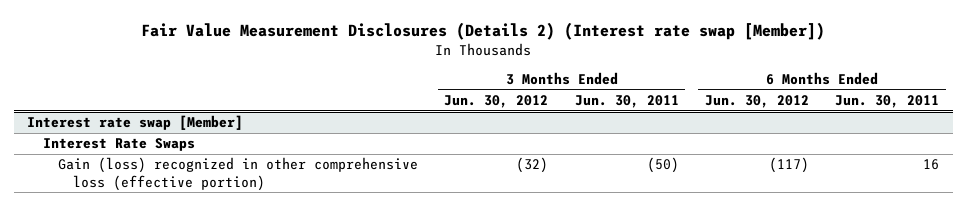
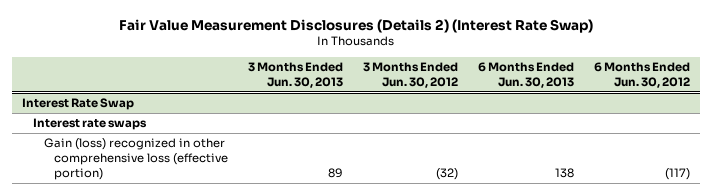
- Fair Value Measurement Disclosures (Details 2) (Interest rate swap [Member])
+ Fair Value Measurement Disclosures (Details 2) (Interest Rate Swap)
- | 3 Months Ended Jun. 30, 2012 | 3 Months Ended Jun. 30, 2011 | 6 Months Ended Jun. 30, 2012 | 6 Months Ended Jun. 30, 2011
+ | 3 Months Ended Jun. 30, 2013 | 3 Months Ended Jun. 30, 2012 | 6 Months Ended Jun. 30, 2013 | 6 Months Ended Jun. 30, 2012
- Interest rate swap [Member]
- Interest Rate Swaps
+ Interest Rate Swap
+ Interest rate swaps

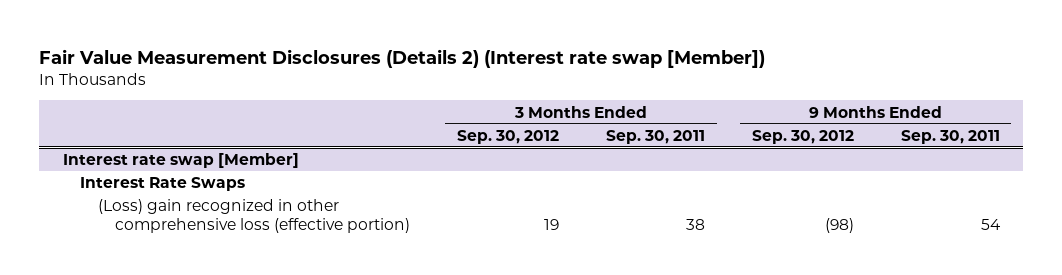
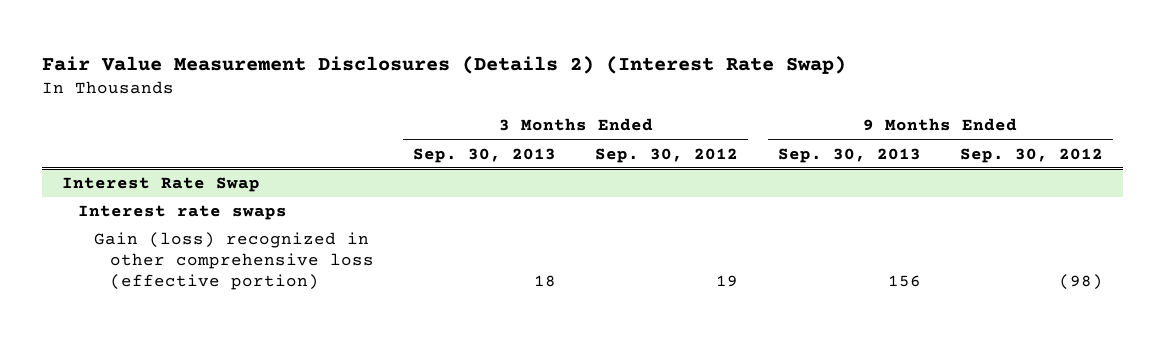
- Fair Value Measurement Disclosures (Details 2) (Interest rate swap [Member])
+ Fair Value Measurement Disclosures (Details 2) (Interest Rate Swap)
- | 3 Months Ended Sep. 30, 2012 | 3 Months Ended Sep. 30, 2011 | 9 Months Ended Sep. 30, 2012 | 9 Months Ended Sep. 30, 2011
+ | 3 Months Ended Sep. 30, 2013 | 3 Months Ended Sep. 30, 2012 | 9 Months Ended Sep. 30, 2013 | 9 Months Ended Sep. 30, 2012
- Interest rate swap [Member]
- Interest Rate Swaps
- (Loss) gain recognized in other comprehensive loss (effective portion) | 19 | 38 | (98) | 54
+ Interest Rate Swap
+ Interest rate swaps
+ Gain (loss) recognized in other comprehensive loss (effective portion) | 18 | 19 | 156 | (98)

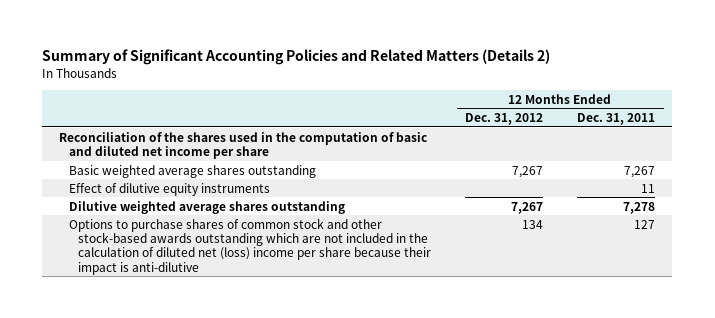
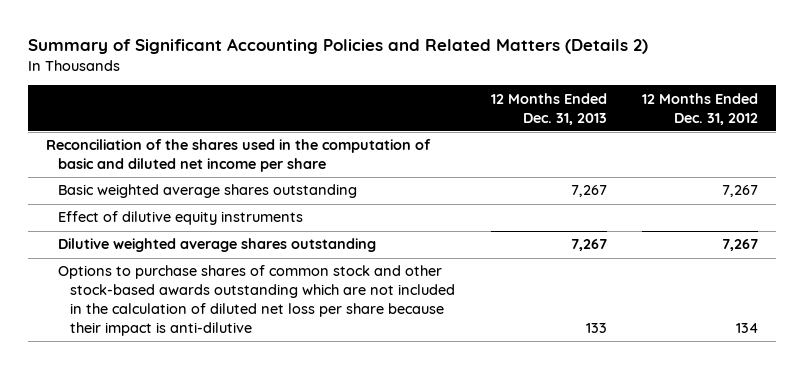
- | 12 Months Ended Dec. 31, 2012 | 12 Months Ended Dec. 31, 2011
+ | 12 Months Ended Dec. 31, 2013 | 12 Months Ended Dec. 31, 2012
- Options to purchase shares of common stock and other stock-based awards outstanding which are not included in the calculation of diluted net (loss) income per share because their impact is anti-dilutive | 134 | 127
+ Options to purchase shares of common stock and other stock-based awards outstanding which are not included in the calculation of diluted net loss per share because their impact is anti-dilutive | 133 | 134

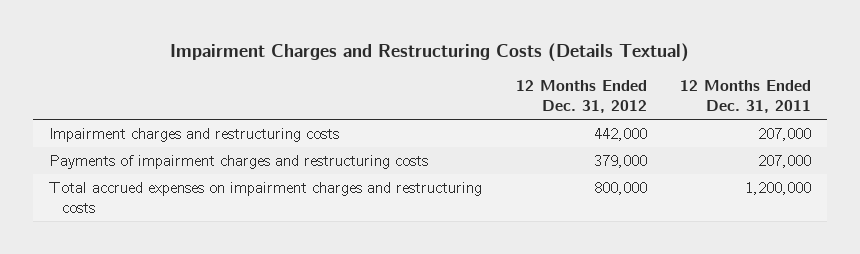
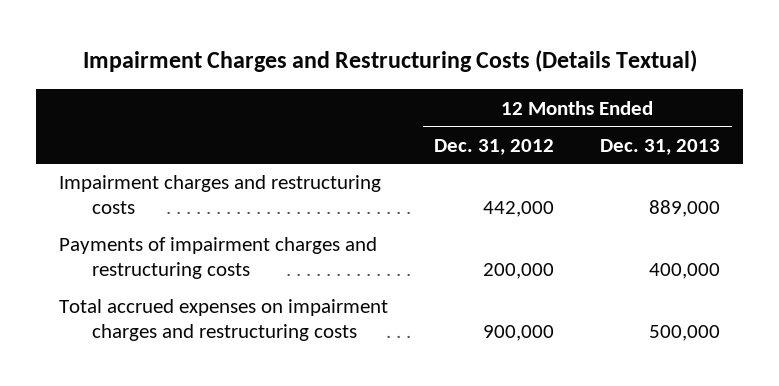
- | 12 Months Ended Dec. 31, 2012 | 12 Months Ended Dec. 31, 2011
+ | 12 Months Ended Dec. 31, 2012 | 12 Months Ended Dec. 31, 2013
- Payments of impairment charges and restructuring costs | 379,000 | 207,000
- Total accrued expenses on impairment charges and restructuring costs | 800,000 | 1,200,000
+ Payments of impairment charges and restructuring costs | 200,000 | 400,000
+ Total accrued expenses on impairment charges and restructuring costs | 900,000 | 500,000

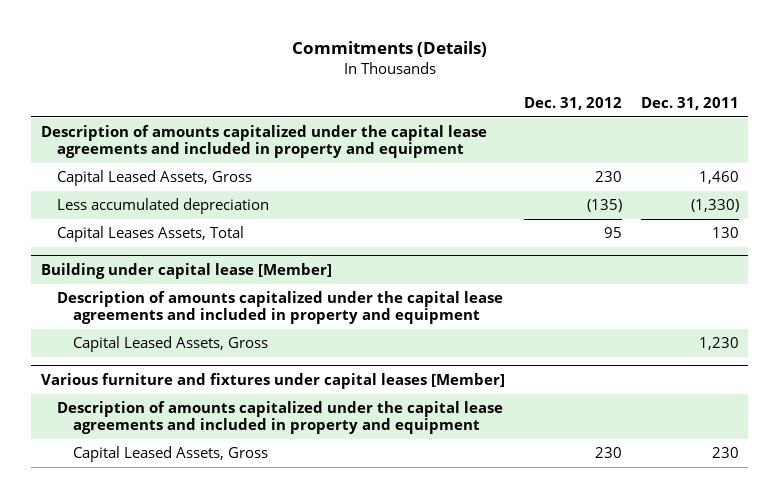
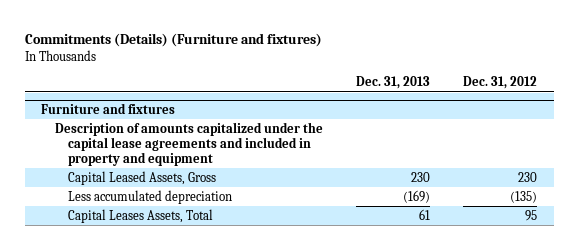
- Commitments (Details)
+ Commitments (Details) (Furniture and fixtures)
- | Dec. 31, 2012 | Dec. 31, 2011
+ | Dec. 31, 2013 | Dec. 31, 2012
+ Furniture and fixtures
- Building under capital lease [Member]
- Description of amounts capitalized under the capital lease agreements and included in property and equipment
- Capital Leased Assets, Gross | | 1,230
- Various furniture and fixtures under capital leases [Member]
- Description of amounts capitalized under the capital lease agreements and included in property and equipment
- Capital Leased Assets, Gross | 230 | 230

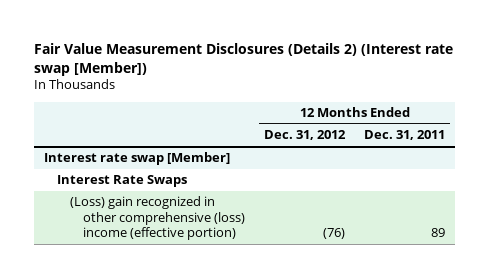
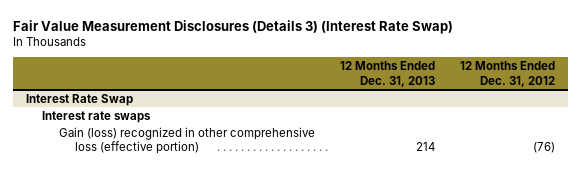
- Fair Value Measurement Disclosures (Details 2) (Interest rate swap [Member])
+ Fair Value Measurement Disclosures (Details 3) (Interest Rate Swap)
- | 12 Months Ended Dec. 31, 2012 | 12 Months Ended Dec. 31, 2011
+ | 12 Months Ended Dec. 31, 2013 | 12 Months Ended Dec. 31, 2012
- Interest rate swap [Member]
- Interest Rate Swaps
- (Loss) gain recognized in other comprehensive (loss) income (effective portion) | (76) | 89
+ Interest Rate Swap
+ Interest rate swaps
+ Gain (loss) recognized in other comprehensive loss (effective portion) | 214 | (76)

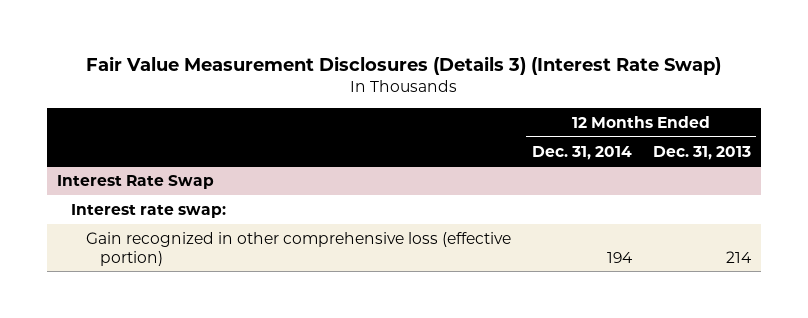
- | 12 Months Ended Dec. 31, 2013 | 12 Months Ended Dec. 31, 2012
+ | 12 Months Ended Dec. 31, 2014 | 12 Months Ended Dec. 31, 2013
@ Interest Rate Swap
- Interest rate swaps
- Gain (loss) recognized in other comprehensive loss (effective portion) | 214 | (76)
+ Interest rate swap:
+ Gain recognized in other comprehensive loss (effective portion) | 194 | 214

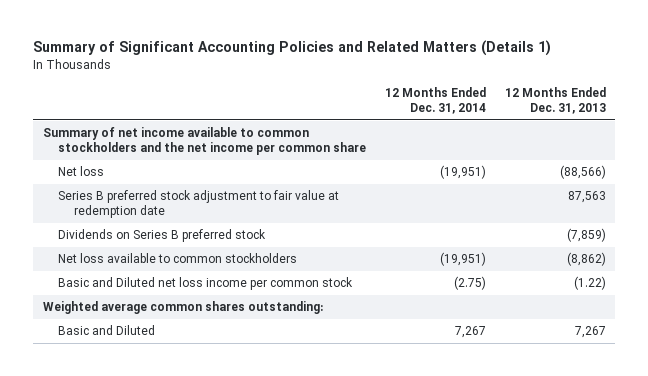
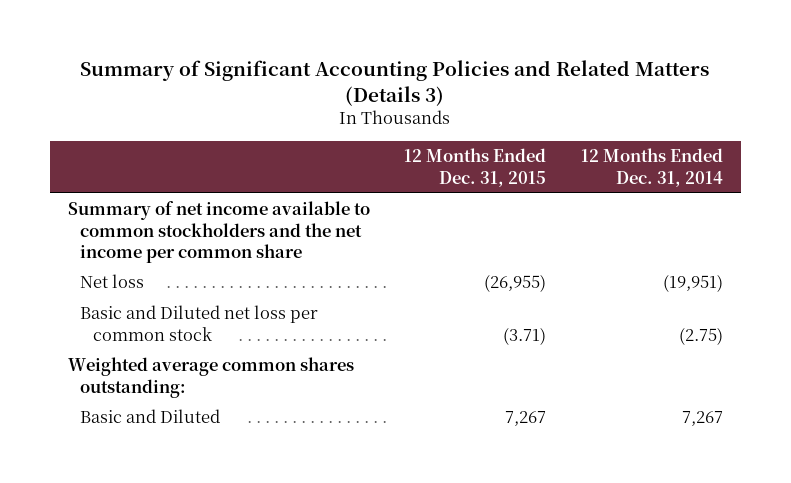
- Summary of Significant Accounting Policies and Related Matters (Details 1)
+ Summary of Significant Accounting Policies and Related Matters (Details 3)
- | 12 Months Ended Dec. 31, 2014 | 12 Months Ended Dec. 31, 2013
+ | 12 Months Ended Dec. 31, 2015 | 12 Months Ended Dec. 31, 2014
- Series B preferred stock adjustment to fair value at redemption date | | 87,563
- Dividends on Series B preferred stock | | (7,859)
- Net loss available to common stockholders | (19,951) | (8,862)
- Basic and Diluted net loss income per common stock | (2.75) | (1.22)
+ Basic and Diluted net loss per common stock | (3.71) | (2.75)

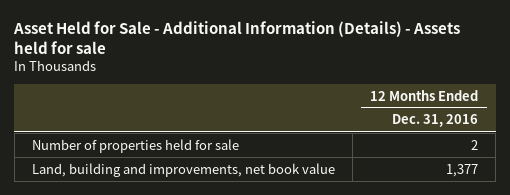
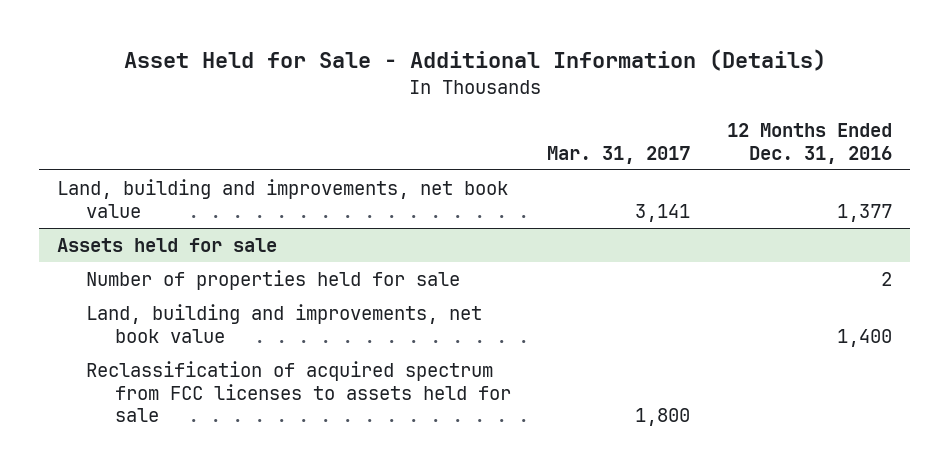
- Asset Held for Sale - Additional Information (Details) - Assets held for sale
+ Asset Held for Sale - Additional Information (Details)
- | 12 Months Ended Dec. 31, 2016
+ | Mar. 31, 2017 | 12 Months Ended Dec. 31, 2016
- Number of properties held for sale | 2
+ Assets held for sale
+ Number of properties held for sale | | 2
+ Land, building and improvements, net book value | | 1,400
+ Reclassification of acquired spectrum from FCC licenses to assets held for sale | 1,800 |

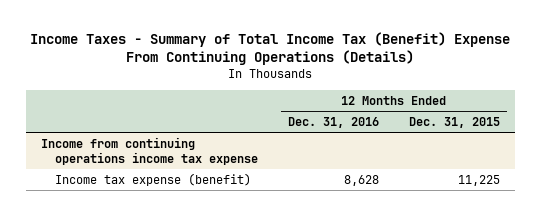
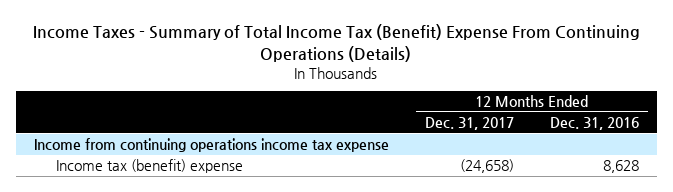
- | 12 Months Ended Dec. 31, 2016 | 12 Months Ended Dec. 31, 2015
+ | 12 Months Ended Dec. 31, 2017 | 12 Months Ended Dec. 31, 2016
- Income tax expense (benefit) | 8,628 | 11,225
+ Income tax (benefit) expense | (24,658) | 8,628

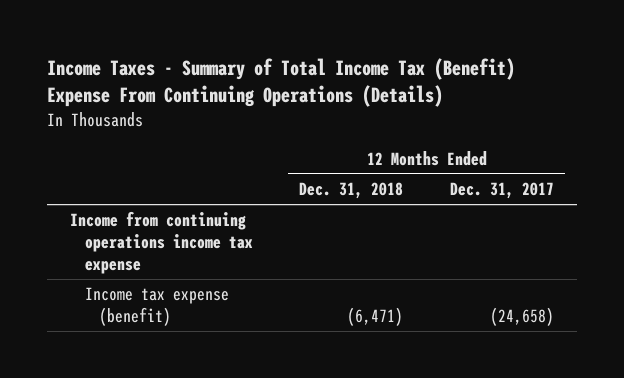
- | 12 Months Ended Dec. 31, 2017 | 12 Months Ended Dec. 31, 2016
+ | 12 Months Ended Dec. 31, 2018 | 12 Months Ended Dec. 31, 2017
- Income tax (benefit) expense | (24,658) | 8,628
+ Income tax expense (benefit) | (6,471) | (24,658)

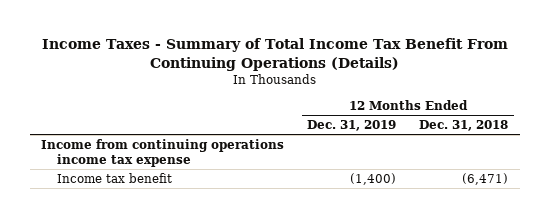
- Income Taxes - Summary of Total Income Tax (Benefit) Expense From Continuing Operations (Details)
+ Income Taxes - Summary of Total Income Tax Benefit From Continuing Operations (Details)
- | 12 Months Ended Dec. 31, 2018 | 12 Months Ended Dec. 31, 2017
+ | 12 Months Ended Dec. 31, 2019 | 12 Months Ended Dec. 31, 2018
- Income tax expense (benefit) | (6,471) | (24,658)
+ Income tax benefit | (1,400) | (6,471)

